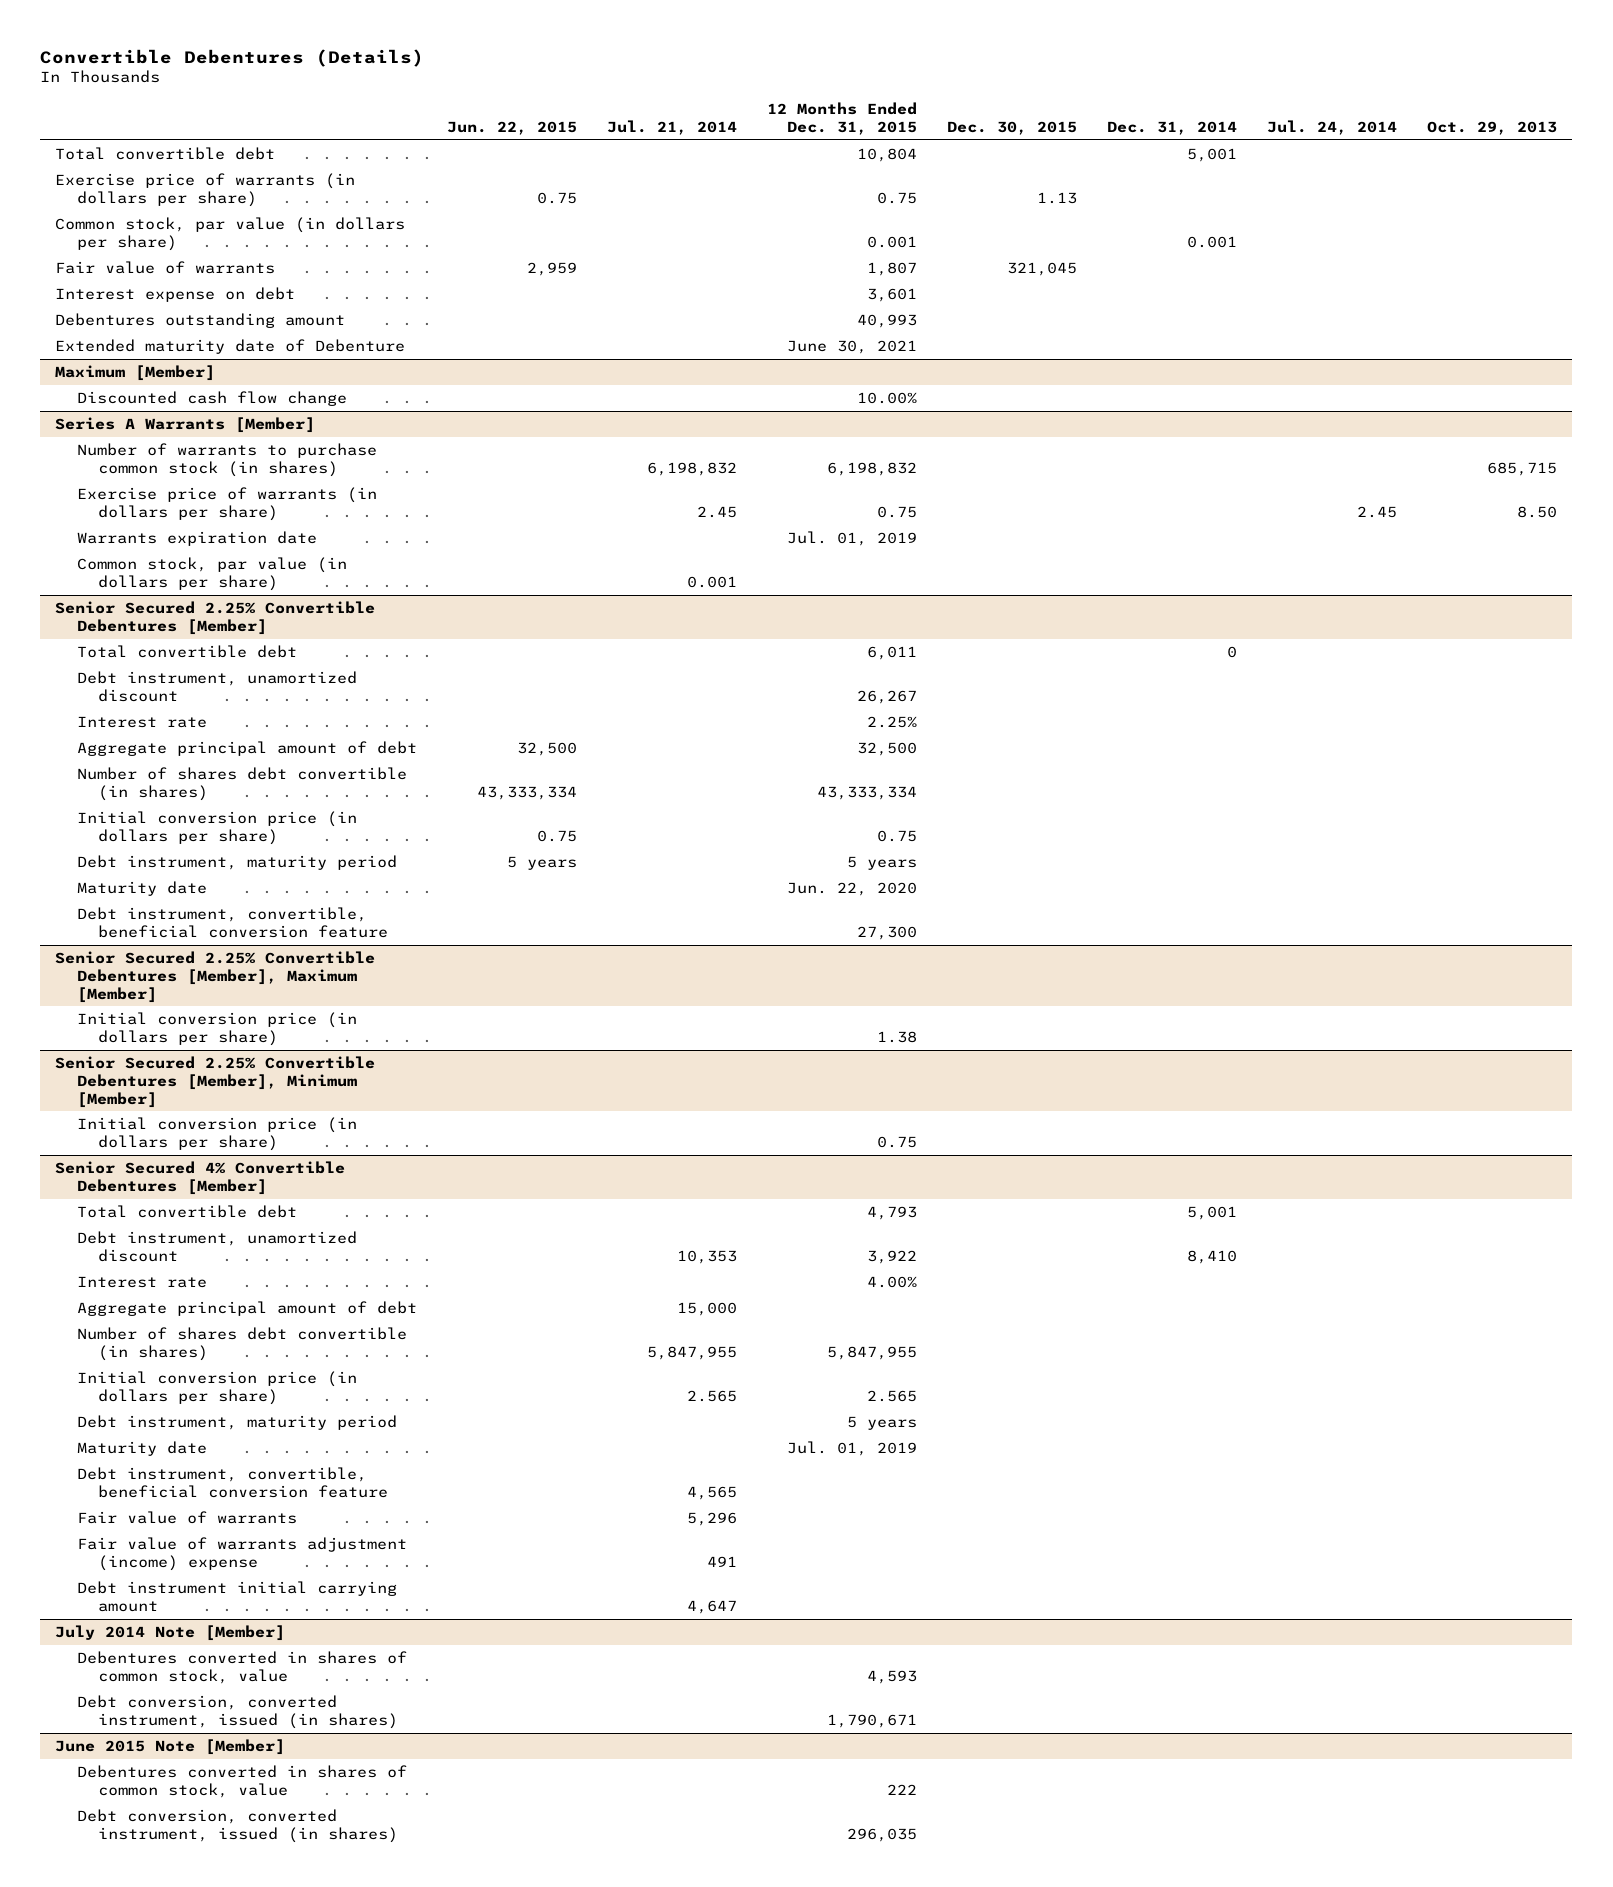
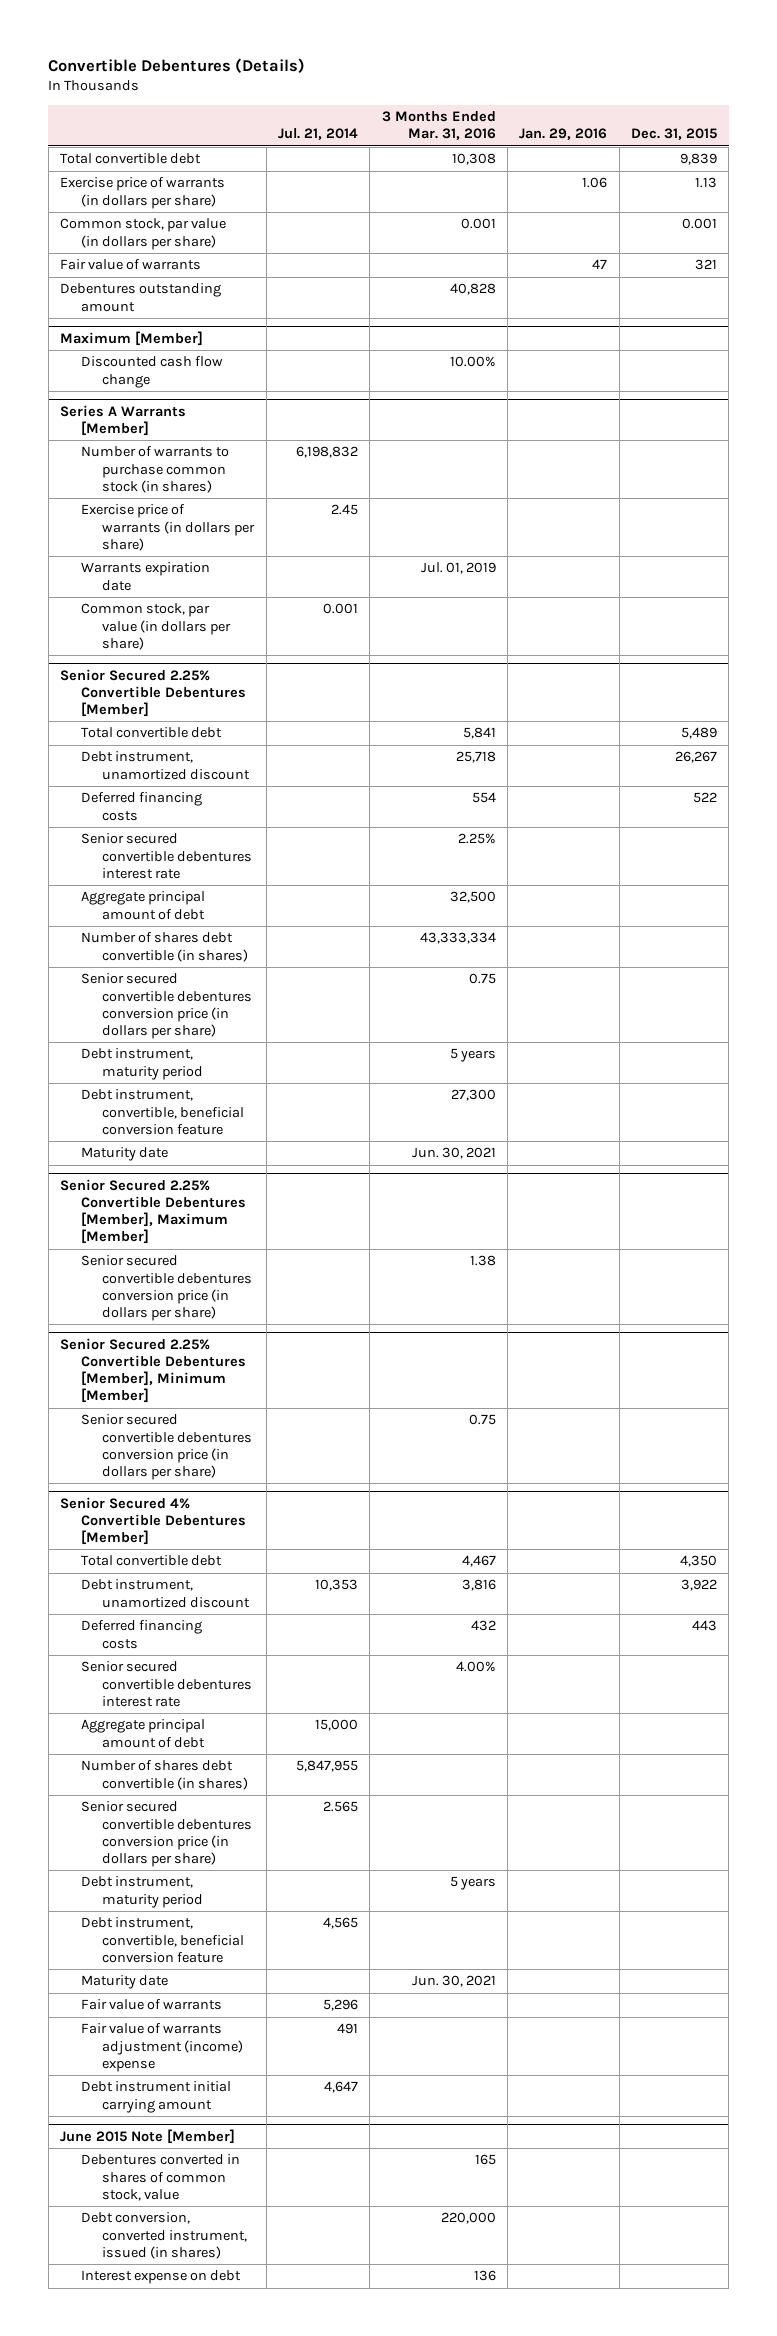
- | Jun. 22, 2015 | Jul. 21, 2014 | 12 Months Ended Dec. 31, 2015 | Dec. 30, 2015 | Dec. 31, 2014 | Jul. 24, 2014 | Oct. 29, 2013
+ | Jul. 21, 2014 | 3 Months Ended Mar. 31, 2016 | Jan. 29, 2016 | Dec. 31, 2015
- Interest expense on debt | | | 3,601 | | | |
- Extended maturity date of Debenture | | | June 30, 2021 | | | |
@ Senior Secured 2.25% Convertible Debentures [Member]
- Interest rate | | | 2.25% | | | |
+ Deferred financing costs | | 554 | | 522
+ Senior secured convertible debentures interest rate | | 2.25% | |
- Initial conversion price (in dollars per share) | 0.75 | | 0.75 | | | |
+ Senior secured convertible debentures conversion price (in dollars per share) | | 0.75 | |
moved down: Maturity date | | Jun. 30, 2021 | |
@ Senior Secured 2.25% Convertible Debentures [Member], Maximum [Member]
- Initial conversion price (in dollars per share) | | | 1.38 | | | |
+ Senior secured convertible debentures conversion price (in dollars per share) | | 1.38 | |
@ Senior Secured 2.25% Convertible Debentures [Member], Minimum [Member]
- Initial conversion price (in dollars per share) | | | 0.75 | | | |
+ Senior secured convertible debentures conversion price (in dollars per share) | | 0.75 | |
@ Senior Secured 4% Convertible Debentures [Member]
- Interest rate | | | 4.00% | | | |
+ Deferred financing costs | | 432 | | 443
+ Senior secured convertible debentures interest rate | | 4.00% | |
- Initial conversion price (in dollars per share) | | 2.565 | 2.565 | | | |
+ Senior secured convertible debentures conversion price (in dollars per share) | 2.565 | | |
moved down: Maturity date | | Jun. 30, 2021 | |
- July 2014 Note [Member]
- Debentures converted in shares of common stock, value | | | 4,593 | | | |
- Debt conversion, converted instrument, issued (in shares) | | | 1,790,671 | | | |
@ June 2015 Note [Member]
+ Interest expense on debt | | 136 | |

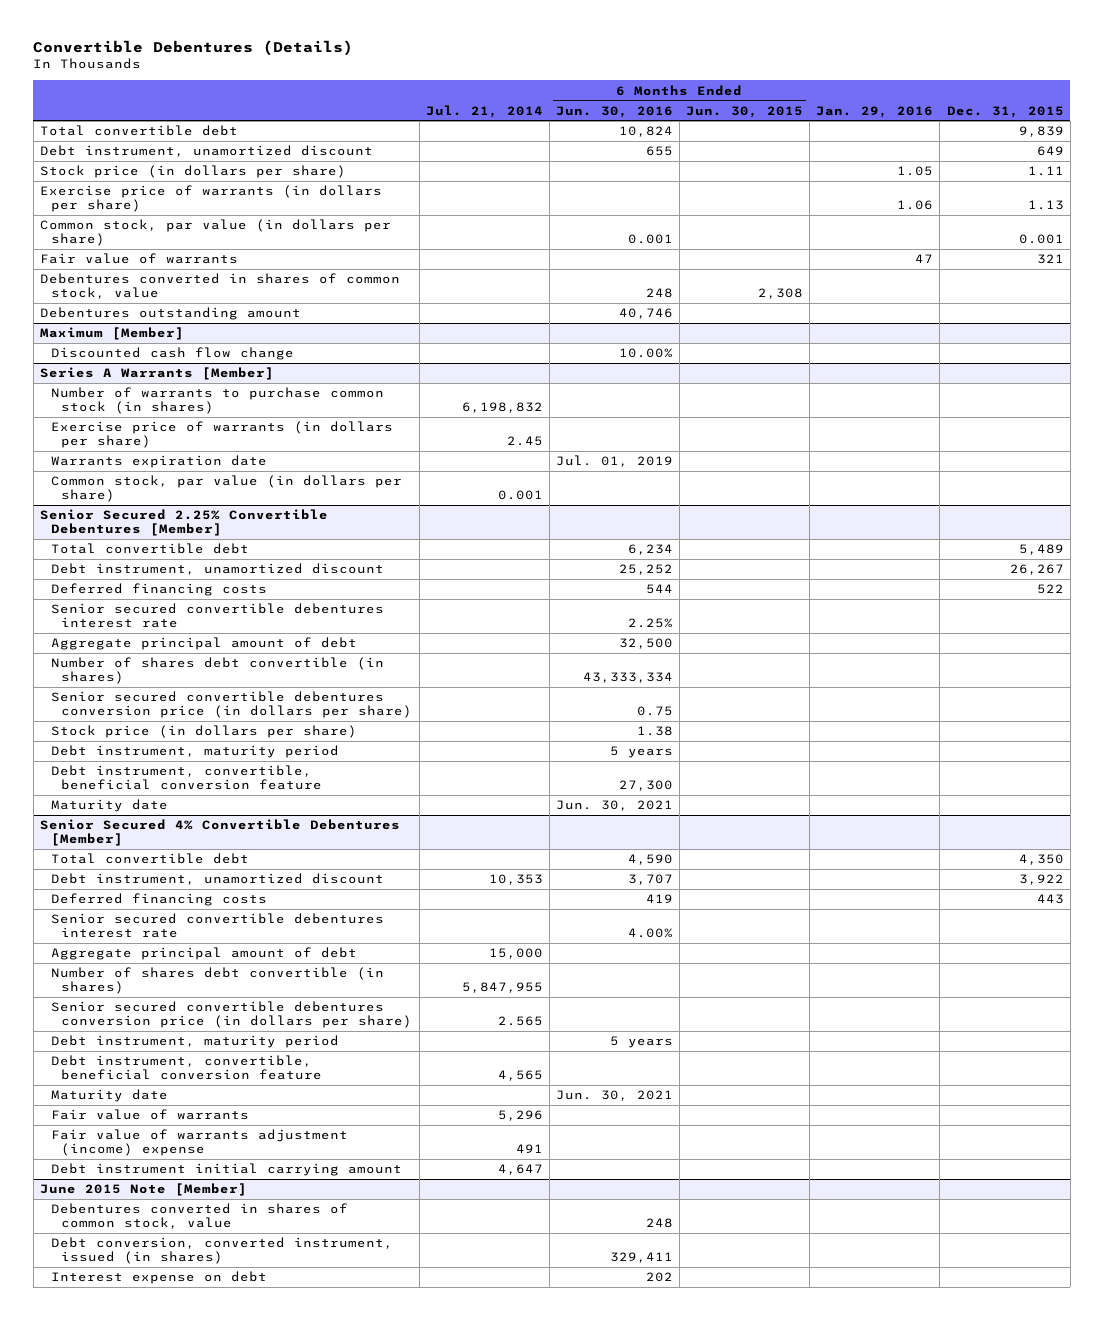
- | Jul. 21, 2014 | 3 Months Ended Mar. 31, 2016 | Jan. 29, 2016 | Dec. 31, 2015
+ | Jul. 21, 2014 | 6 Months Ended Jun. 30, 2016 | 6 Months Ended Jun. 30, 2015 | Jan. 29, 2016 | Dec. 31, 2015
+ Debt instrument, unamortized discount | | 655 | | | 649
+ Stock price (in dollars per share) | | | | 1.05 | 1.11
+ Debentures converted in shares of common stock, value | | 248 | 2,308 | |
@ Senior Secured 2.25% Convertible Debentures [Member]
+ Stock price (in dollars per share) | | 1.38 | | |
- Senior Secured 2.25% Convertible Debentures [Member], Maximum [Member]
- Senior secured convertible debentures conversion price (in dollars per share) | | 1.38 | |
- Senior Secured 2.25% Convertible Debentures [Member], Minimum [Member]
- Senior secured convertible debentures conversion price (in dollars per share) | | 0.75 | |

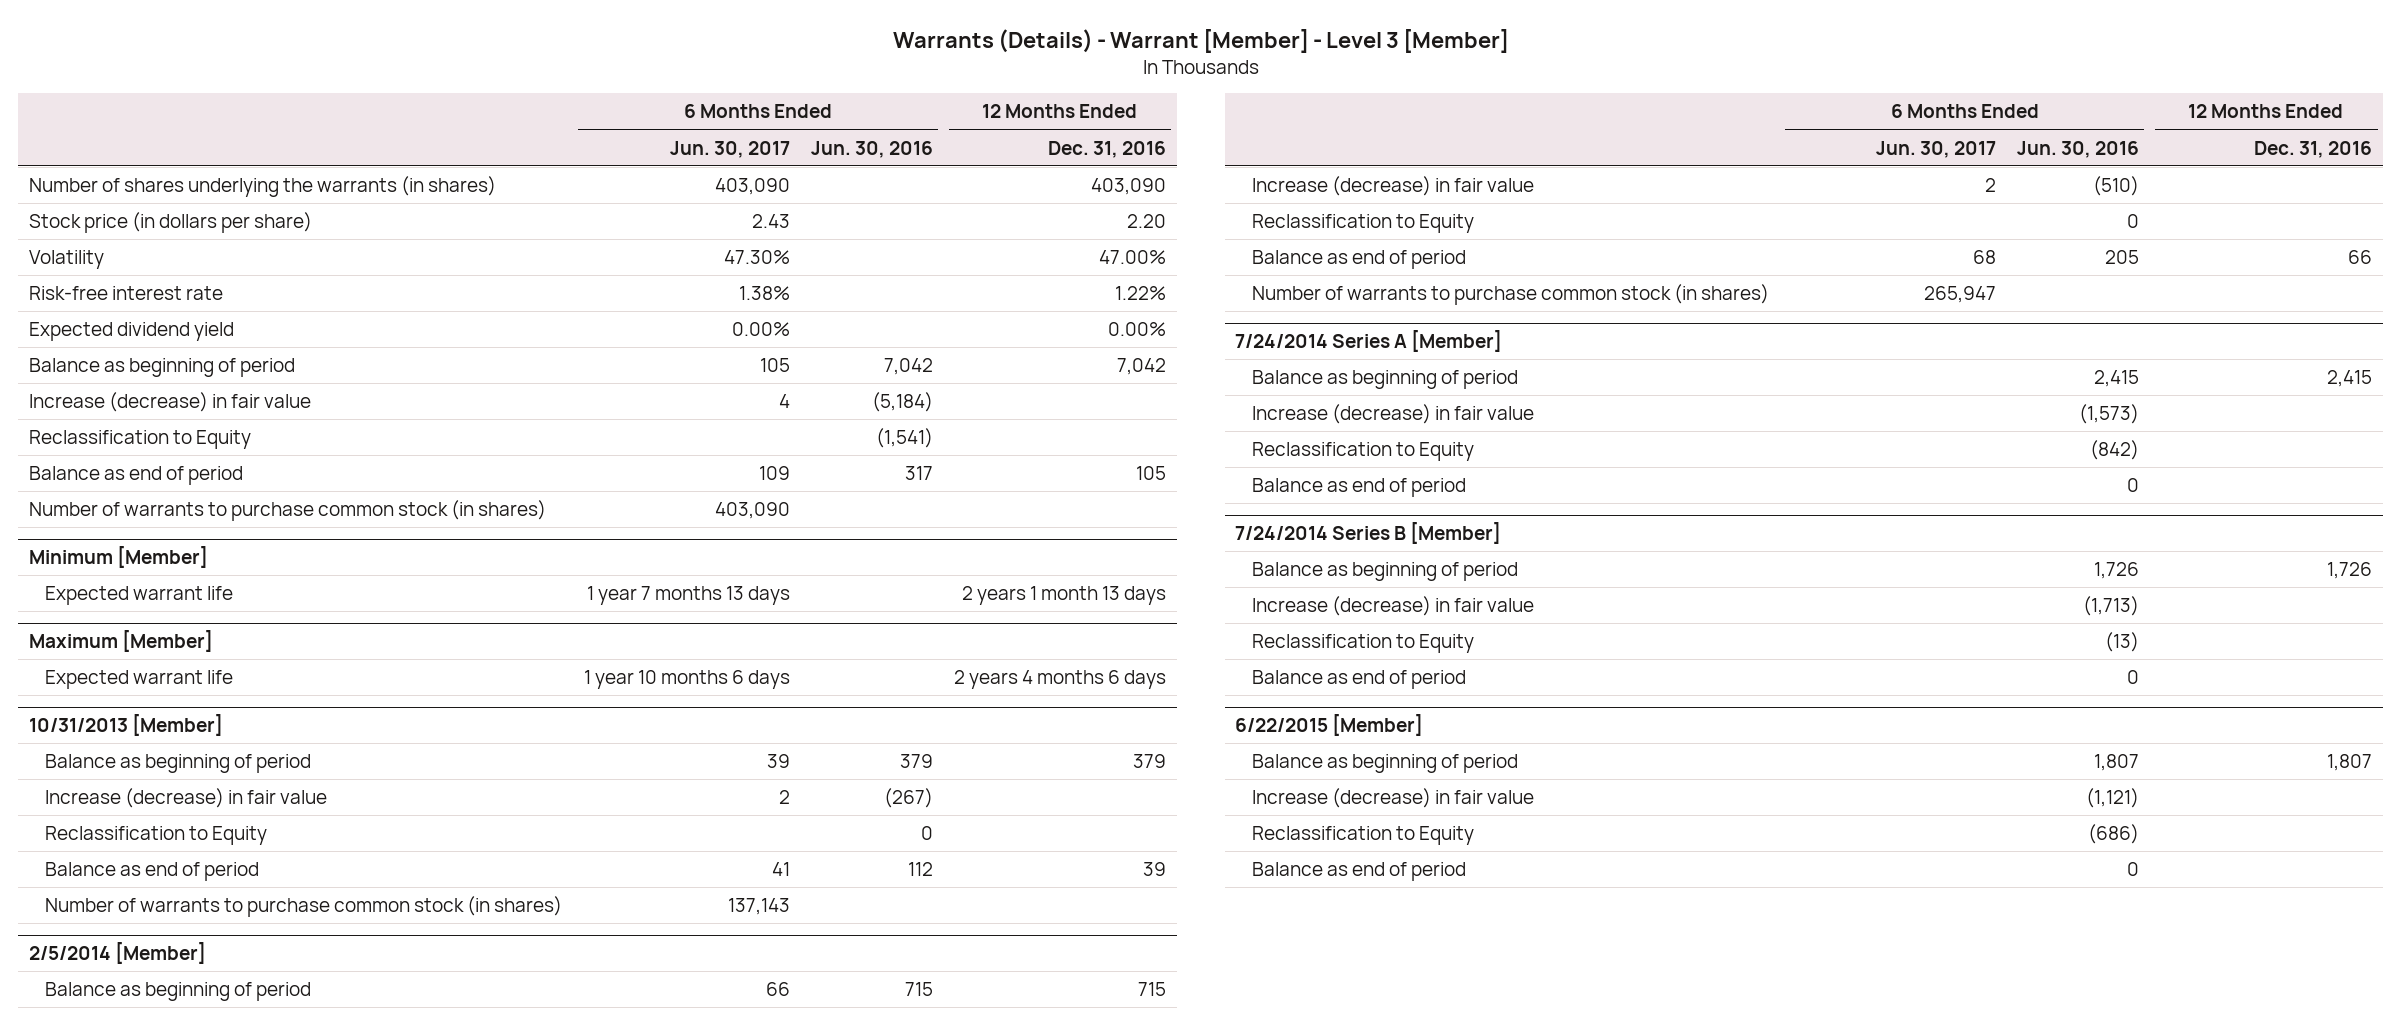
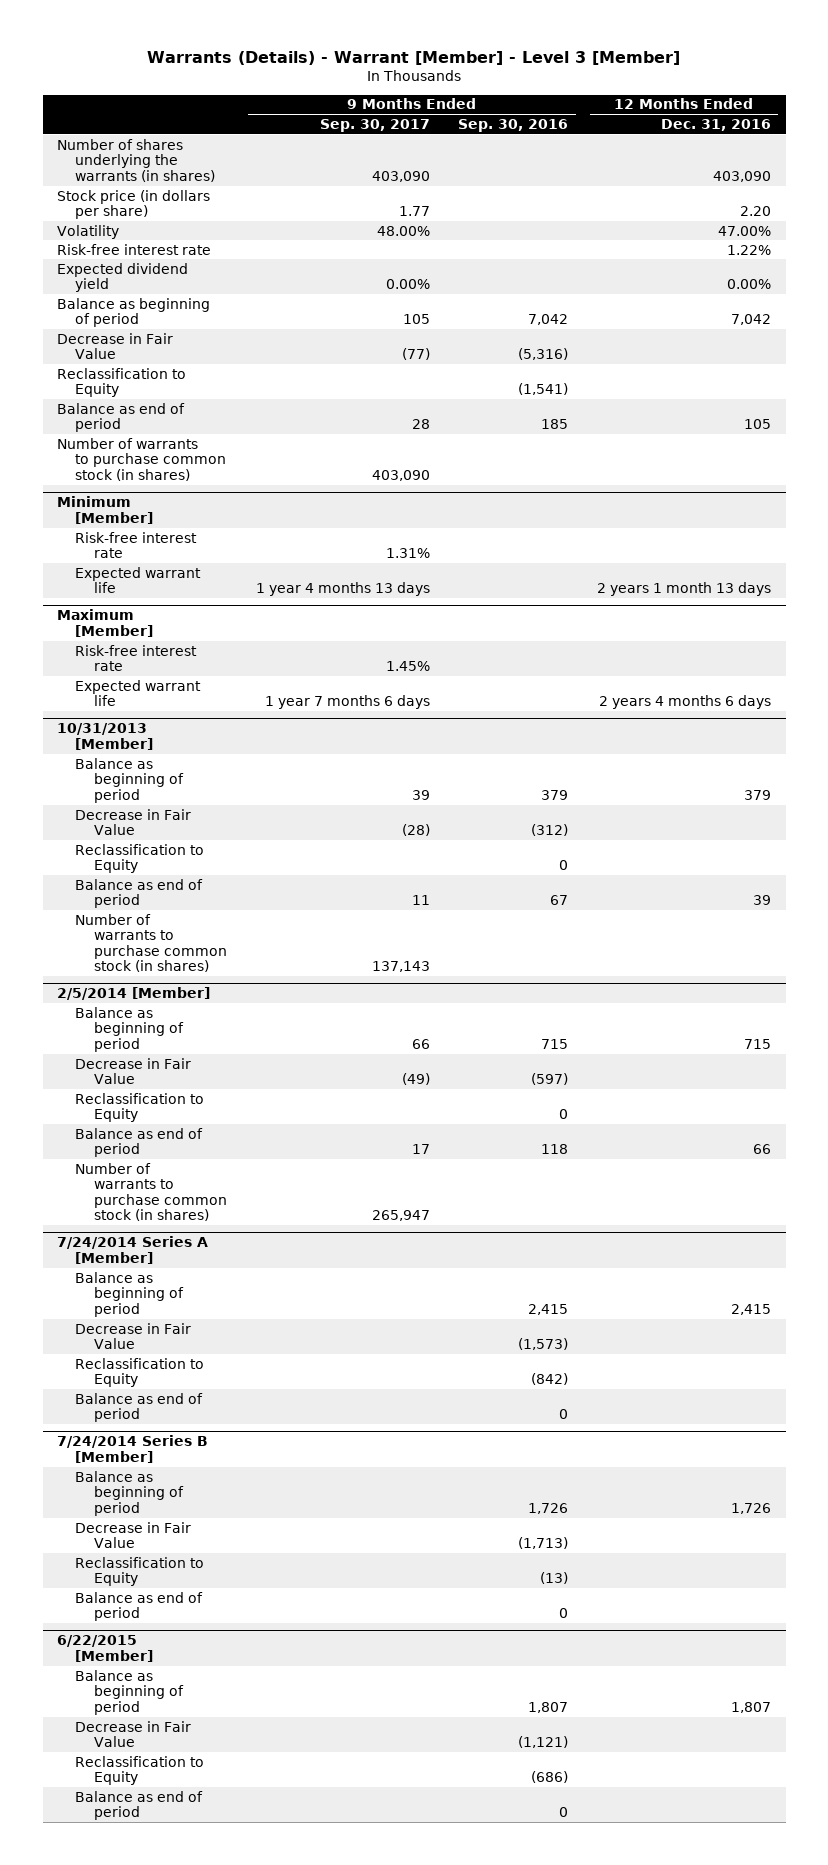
- | 6 Months Ended Jun. 30, 2017 | 6 Months Ended Jun. 30, 2016 | 12 Months Ended Dec. 31, 2016
+ | 9 Months Ended Sep. 30, 2017 | 9 Months Ended Sep. 30, 2016 | 12 Months Ended Dec. 31, 2016
- Increase (decrease) in fair value | 4 | (5,184) |
+ Decrease in Fair Value | (77) | (5,316) |
@ Minimum [Member]
+ Risk-free interest rate | 1.31% | |
@ Maximum [Member]
+ Risk-free interest rate | 1.45% | |
@ 10/31/2013 [Member]
- Increase (decrease) in fair value | 2 | (267) |
+ Decrease in Fair Value | (28) | (312) |
@ 2/5/2014 [Member]
- Increase (decrease) in fair value | 2 | (510) |
+ Decrease in Fair Value | (49) | (597) |
@ 7/24/2014 Series A [Member]
- Increase (decrease) in fair value | | (1,573) |
+ Decrease in Fair Value | | (1,573) |
@ 7/24/2014 Series B [Member]
- Increase (decrease) in fair value | | (1,713) |
+ Decrease in Fair Value | | (1,713) |
@ 6/22/2015 [Member]
- Increase (decrease) in fair value | | (1,121) |
+ Decrease in Fair Value | | (1,121) |

